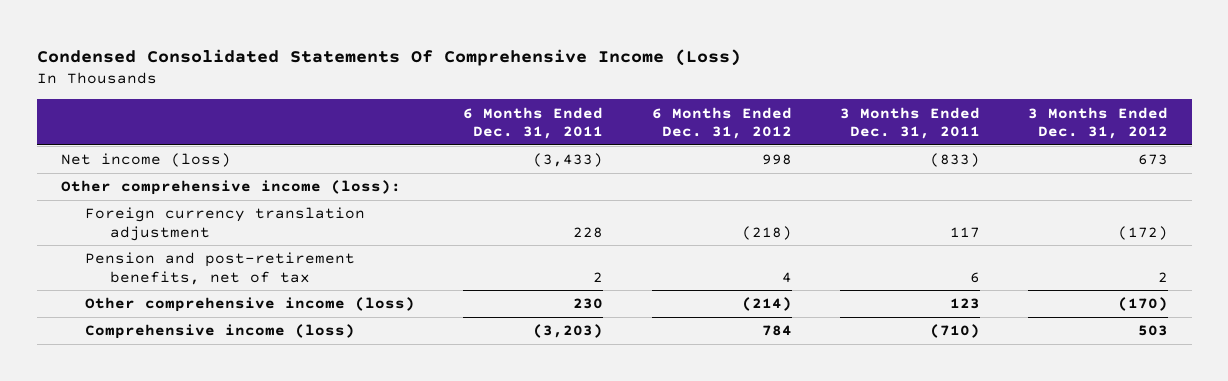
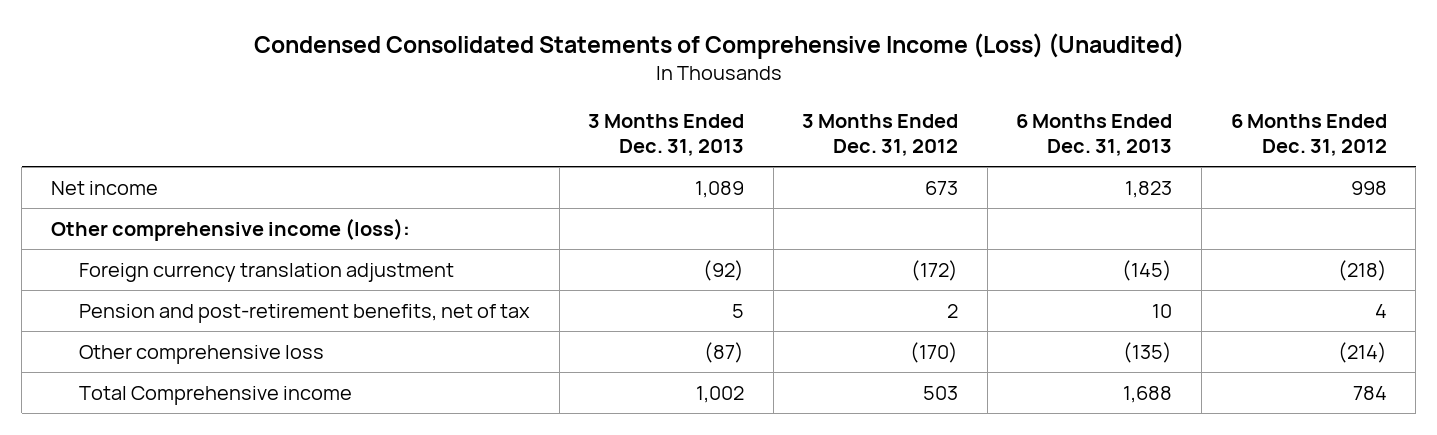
- Condensed Consolidated Statements Of Comprehensive Income (Loss)
+ Condensed Consolidated Statements of Comprehensive Income (Loss) (Unaudited)
- | 6 Months Ended Dec. 31, 2011 | 6 Months Ended Dec. 31, 2012 | 3 Months Ended Dec. 31, 2011 | 3 Months Ended Dec. 31, 2012
+ | 3 Months Ended Dec. 31, 2013 | 3 Months Ended Dec. 31, 2012 | 6 Months Ended Dec. 31, 2013 | 6 Months Ended Dec. 31, 2012
- Net income (loss) | (3,433) | 998 | (833) | 673
+ Net income | 1,089 | 673 | 1,823 | 998
- Other comprehensive income (loss) | 230 | (214) | 123 | (170)
- Comprehensive income (loss) | (3,203) | 784 | (710) | 503
+ Other comprehensive loss | (87) | (170) | (135) | (214)
+ Total Comprehensive income | 1,002 | 503 | 1,688 | 784

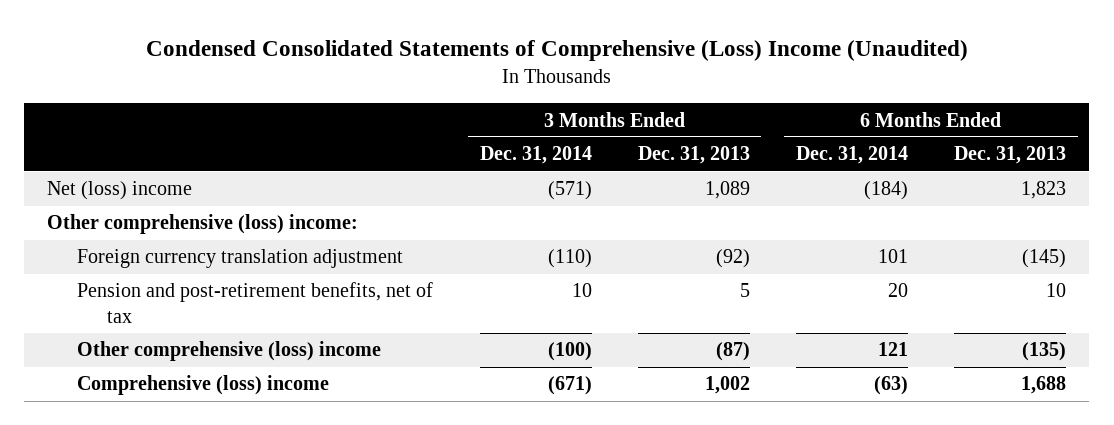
- Condensed Consolidated Statements of Comprehensive Income (Loss) (Unaudited)
+ Condensed Consolidated Statements of Comprehensive (Loss) Income (Unaudited)
- | 3 Months Ended Dec. 31, 2013 | 3 Months Ended Dec. 31, 2012 | 6 Months Ended Dec. 31, 2013 | 6 Months Ended Dec. 31, 2012
+ | 3 Months Ended Dec. 31, 2014 | 3 Months Ended Dec. 31, 2013 | 6 Months Ended Dec. 31, 2014 | 6 Months Ended Dec. 31, 2013
- Net income | 1,089 | 673 | 1,823 | 998
- Other comprehensive income (loss):
+ Net (loss) income | (571) | 1,089 | (184) | 1,823
+ Other comprehensive (loss) income:
- Other comprehensive loss | (87) | (170) | (135) | (214)
- Total Comprehensive income | 1,002 | 503 | 1,688 | 784
+ Other comprehensive (loss) income | (100) | (87) | 121 | (135)
+ Comprehensive (loss) income | (671) | 1,002 | (63) | 1,688

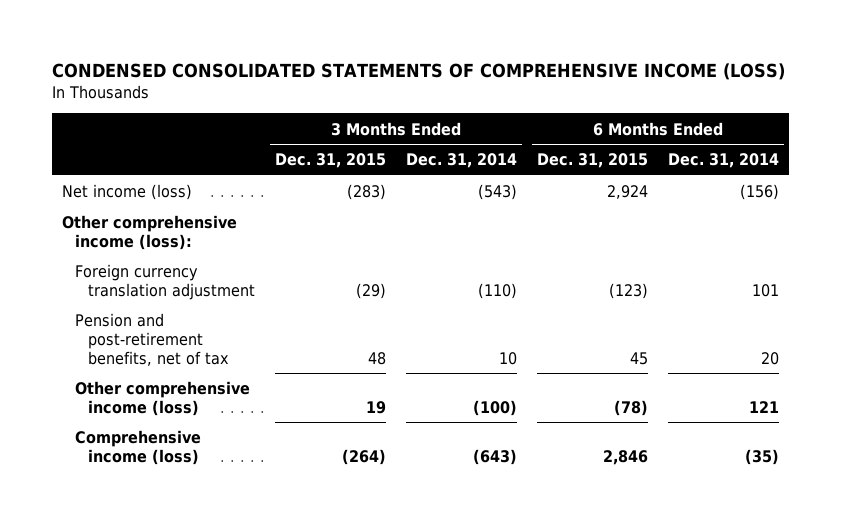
- Condensed Consolidated Statements of Comprehensive (Loss) Income (Unaudited)
+ CONDENSED CONSOLIDATED STATEMENTS OF COMPREHENSIVE INCOME (LOSS)
- | 3 Months Ended Dec. 31, 2014 | 3 Months Ended Dec. 31, 2013 | 6 Months Ended Dec. 31, 2014 | 6 Months Ended Dec. 31, 2013
+ | 3 Months Ended Dec. 31, 2015 | 3 Months Ended Dec. 31, 2014 | 6 Months Ended Dec. 31, 2015 | 6 Months Ended Dec. 31, 2014
- Net (loss) income | (571) | 1,089 | (184) | 1,823
- Other comprehensive (loss) income:
+ Net income (loss) | (283) | (543) | 2,924 | (156)
+ Other comprehensive income (loss):
- Other comprehensive (loss) income | (100) | (87) | 121 | (135)
- Comprehensive (loss) income | (671) | 1,002 | (63) | 1,688
+ Other comprehensive income (loss) | 19 | (100) | (78) | 121
+ Comprehensive income (loss) | (264) | (643) | 2,846 | (35)

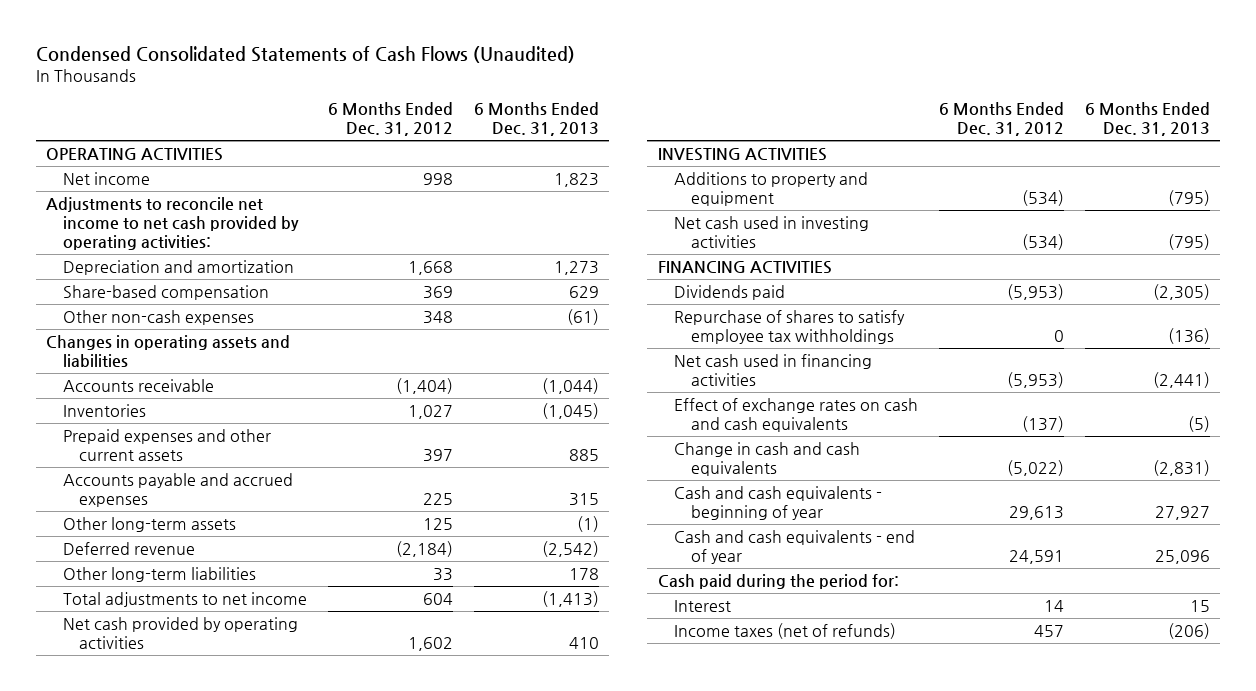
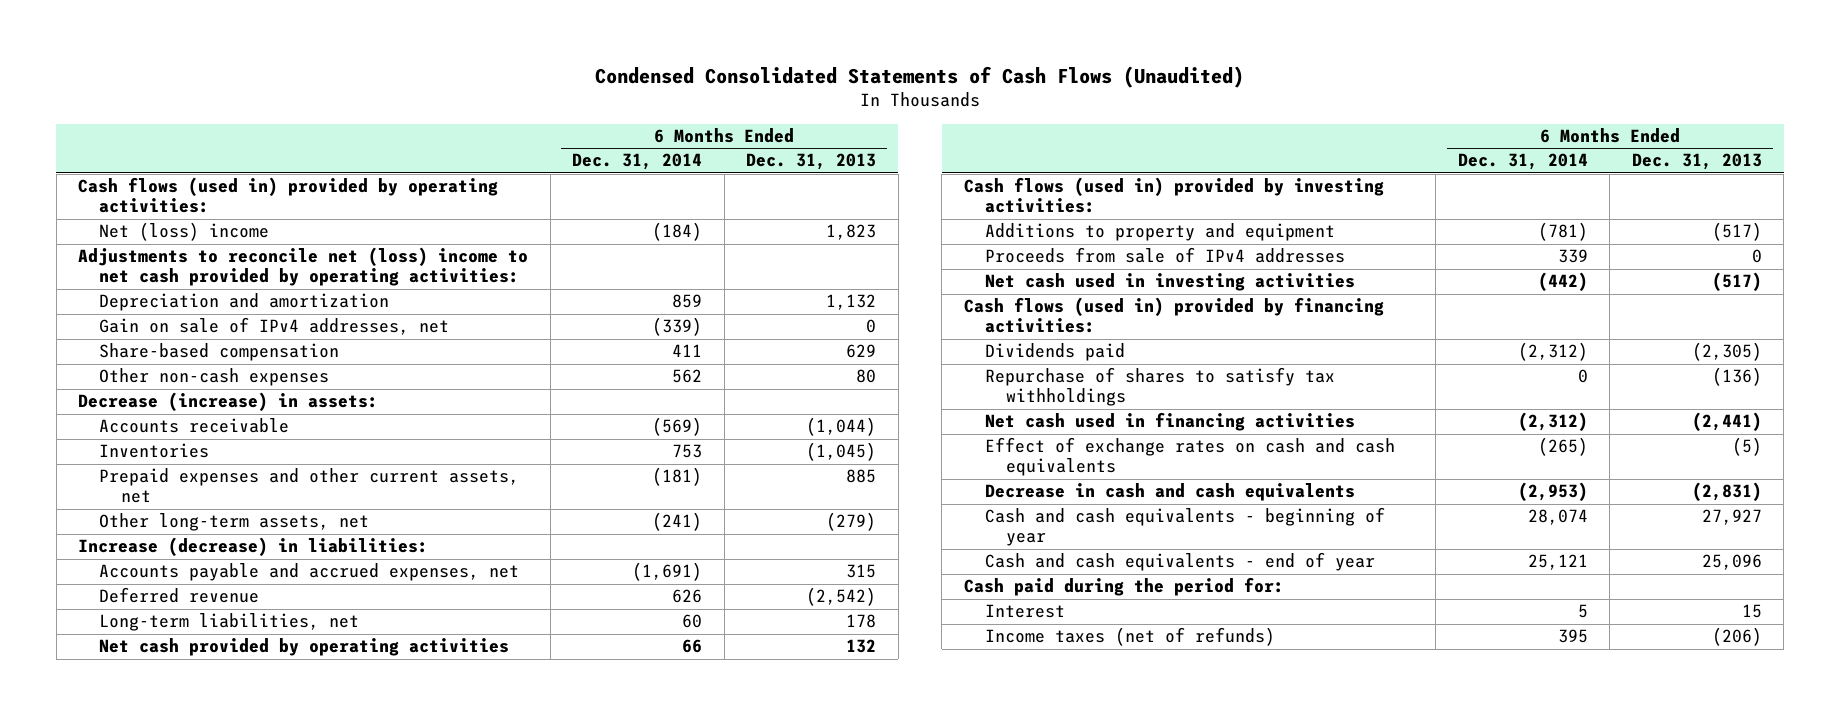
- | 6 Months Ended Dec. 31, 2012 | 6 Months Ended Dec. 31, 2013
+ | 6 Months Ended Dec. 31, 2014 | 6 Months Ended Dec. 31, 2013
- OPERATING ACTIVITIES
- Net income | 998 | 1,823
- Adjustments to reconcile net income to net cash provided by operating activities:
- Depreciation and amortization | 1,668 | 1,273
+ Cash flows (used in) provided by operating activities:
+ Net (loss) income | (184) | 1,823
+ Adjustments to reconcile net (loss) income to net cash provided by operating activities:
+ Depreciation and amortization | 859 | 1,132
+ Gain on sale of IPv4 addresses, net | (339) | 0
- Other non-cash expenses | 348 | (61)
- Changes in operating assets and liabilities
+ Other non-cash expenses | 562 | 80
+ Decrease (increase) in assets:
- Prepaid expenses and other current assets | 397 | 885
- Accounts payable and accrued expenses | 225 | 315
- Other long-term assets | 125 | (1)
+ Prepaid expenses and other current assets, net | (181) | 885
+ Other long-term assets, net | (241) | (279)
+ Increase (decrease) in liabilities:
+ Accounts payable and accrued expenses, net | (1,691) | 315
- Other long-term liabilities | 33 | 178
- Total adjustments to net income | 604 | (1,413)
- Net cash provided by operating activities | 1,602 | 410
- INVESTING ACTIVITIES
- Additions to property and equipment | (534) | (795)
- Net cash used in investing activities | (534) | (795)
- FINANCING ACTIVITIES
+ Long-term liabilities, net | 60 | 178
+ Net cash provided by operating activities | 66 | 132
+ Cash flows (used in) provided by investing activities:
+ Additions to property and equipment | (781) | (517)
+ Proceeds from sale of IPv4 addresses | 339 | 0
+ Net cash used in investing activities | (442) | (517)
+ Cash flows (used in) provided by financing activities:
- Repurchase of shares to satisfy employee tax withholdings | 0 | (136)
+ Repurchase of shares to satisfy tax withholdings | 0 | (136)
- Change in cash and cash equivalents | (5,022) | (2,831)
+ Decrease in cash and cash equivalents | (2,953) | (2,831)

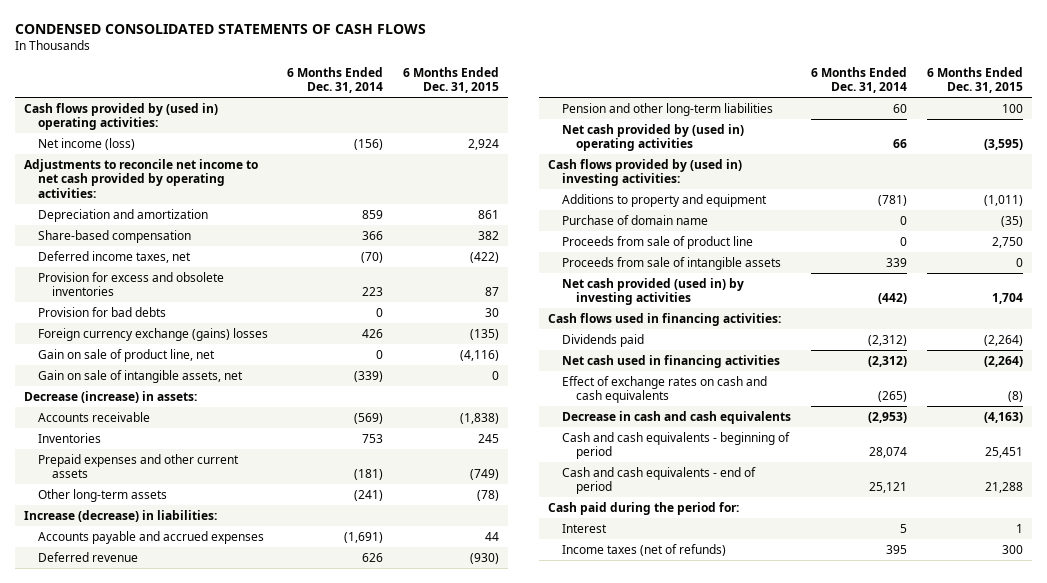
- Condensed Consolidated Statements of Cash Flows (Unaudited)
+ CONDENSED CONSOLIDATED STATEMENTS OF CASH FLOWS
- | 6 Months Ended Dec. 31, 2014 | 6 Months Ended Dec. 31, 2013
+ | 6 Months Ended Dec. 31, 2014 | 6 Months Ended Dec. 31, 2015
- Cash flows (used in) provided by operating activities:
- Net (loss) income | (184) | 1,823
- Adjustments to reconcile net (loss) income to net cash provided by operating activities:
+ Cash flows provided by (used in) operating activities:
+ Net income (loss) | (156) | 2,924
+ Adjustments to reconcile net income to net cash provided by operating activities:
- Gain on sale of IPv4 addresses, net | (339) | 0
- Share-based compensation | 411 | 629
- Other non-cash expenses | 562 | 80
+ Share-based compensation | 366 | 382
+ Deferred income taxes, net | (70) | (422)
+ Provision for excess and obsolete inventories | 223 | 87
+ Provision for bad debts | 0 | 30
+ Foreign currency exchange (gains) losses | 426 | (135)
+ Gain on sale of product line, net | 0 | (4,116)
+ Gain on sale of intangible assets, net | (339) | 0
- Prepaid expenses and other current assets, net | (181) | 885
- Other long-term assets, net | (241) | (279)
+ Prepaid expenses and other current assets | (181) | (749)
+ Other long-term assets | (241) | (78)
- Accounts payable and accrued expenses, net | (1,691) | 315
+ Accounts payable and accrued expenses | (1,691) | 44
- Long-term liabilities, net | 60 | 178
- Net cash provided by operating activities | 66 | 132
- Cash flows (used in) provided by investing activities:
+ Pension and other long-term liabilities | 60 | 100
+ Net cash provided by (used in) operating activities | 66 | (3,595)
+ Cash flows provided by (used in) investing activities:
- Proceeds from sale of IPv4 addresses | 339 | 0
- Net cash used in investing activities | (442) | (517)
- Cash flows (used in) provided by financing activities:
+ Purchase of domain name | 0 | (35)
+ Proceeds from sale of product line | 0 | 2,750
+ Proceeds from sale of intangible assets | 339 | 0
+ Net cash provided (used in) by investing activities | (442) | 1,704
+ Cash flows used in financing activities:
- Repurchase of shares to satisfy tax withholdings | 0 | (136)
- Cash and cash equivalents - beginning of year | 28,074 | 27,927
- Cash and cash equivalents - end of year | 25,121 | 25,096
+ Cash and cash equivalents - beginning of period | 28,074 | 25,451
+ Cash and cash equivalents - end of period | 25,121 | 21,288

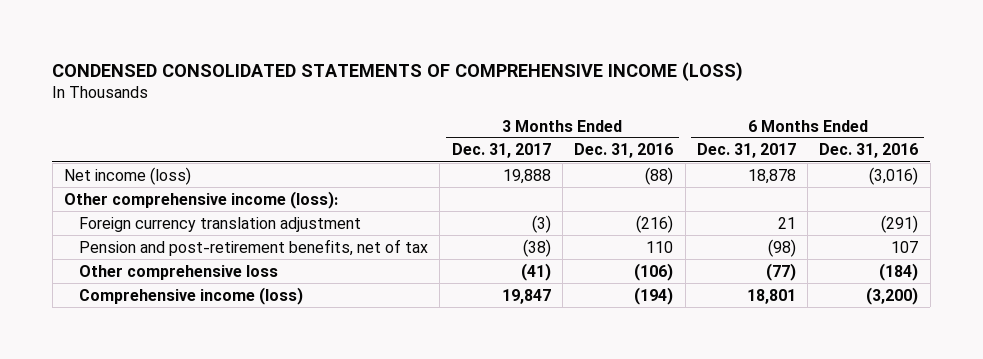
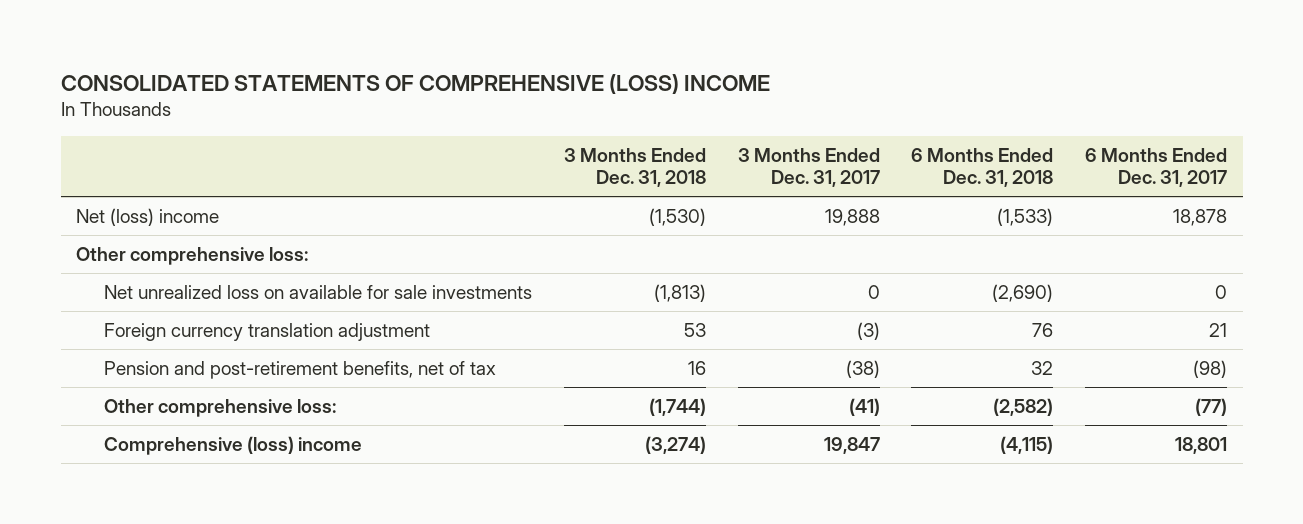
- CONDENSED CONSOLIDATED STATEMENTS OF COMPREHENSIVE INCOME (LOSS)
+ CONSOLIDATED STATEMENTS OF COMPREHENSIVE (LOSS) INCOME
- | 3 Months Ended Dec. 31, 2017 | 3 Months Ended Dec. 31, 2016 | 6 Months Ended Dec. 31, 2017 | 6 Months Ended Dec. 31, 2016
+ | 3 Months Ended Dec. 31, 2018 | 3 Months Ended Dec. 31, 2017 | 6 Months Ended Dec. 31, 2018 | 6 Months Ended Dec. 31, 2017
- Net income (loss) | 19,888 | (88) | 18,878 | (3,016)
- Other comprehensive income (loss):
+ Net (loss) income | (1,530) | 19,888 | (1,533) | 18,878
+ Other comprehensive loss:
+ Net unrealized loss on available for sale investments | (1,813) | 0 | (2,690) | 0
- Other comprehensive loss | (41) | (106) | (77) | (184)
- Comprehensive income (loss) | 19,847 | (194) | 18,801 | (3,200)
+ Other comprehensive loss: | (1,744) | (41) | (2,582) | (77)
+ Comprehensive (loss) income | (3,274) | 19,847 | (4,115) | 18,801

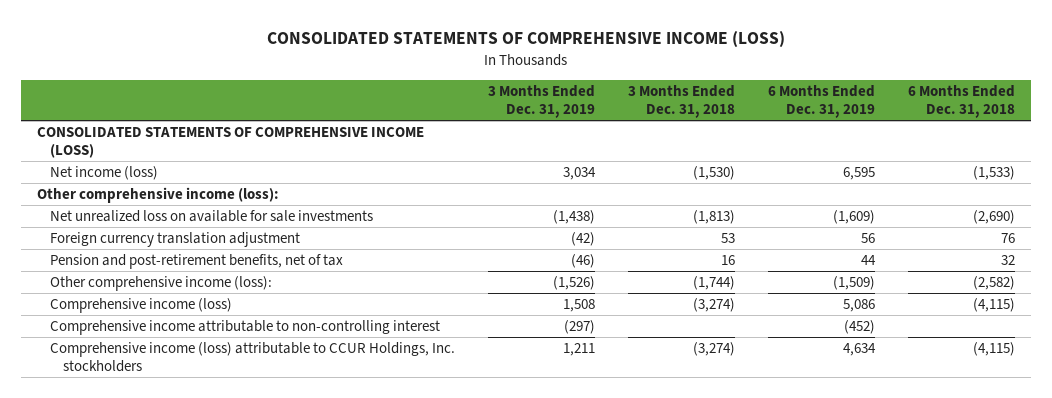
- CONSOLIDATED STATEMENTS OF COMPREHENSIVE (LOSS) INCOME
+ CONSOLIDATED STATEMENTS OF COMPREHENSIVE INCOME (LOSS)
- | 3 Months Ended Dec. 31, 2018 | 3 Months Ended Dec. 31, 2017 | 6 Months Ended Dec. 31, 2018 | 6 Months Ended Dec. 31, 2017
+ | 3 Months Ended Dec. 31, 2019 | 3 Months Ended Dec. 31, 2018 | 6 Months Ended Dec. 31, 2019 | 6 Months Ended Dec. 31, 2018
- Net (loss) income | (1,530) | 19,888 | (1,533) | 18,878
- Other comprehensive loss:
+ CONSOLIDATED STATEMENTS OF COMPREHENSIVE INCOME (LOSS)
+ Net income (loss) | 3,034 | (1,530) | 6,595 | (1,533)
+ Other comprehensive income (loss):
- Other comprehensive loss: | (1,744) | (41) | (2,582) | (77)
- Comprehensive (loss) income | (3,274) | 19,847 | (4,115) | 18,801
+ Other comprehensive income (loss): | (1,526) | (1,744) | (1,509) | (2,582)
+ Comprehensive income (loss) | 1,508 | (3,274) | 5,086 | (4,115)
+ Comprehensive income attributable to non-controlling interest | (297) | | (452) |
+ Comprehensive income (loss) attributable to CCUR Holdings, Inc. stockholders | 1,211 | (3,274) | 4,634 | (4,115)

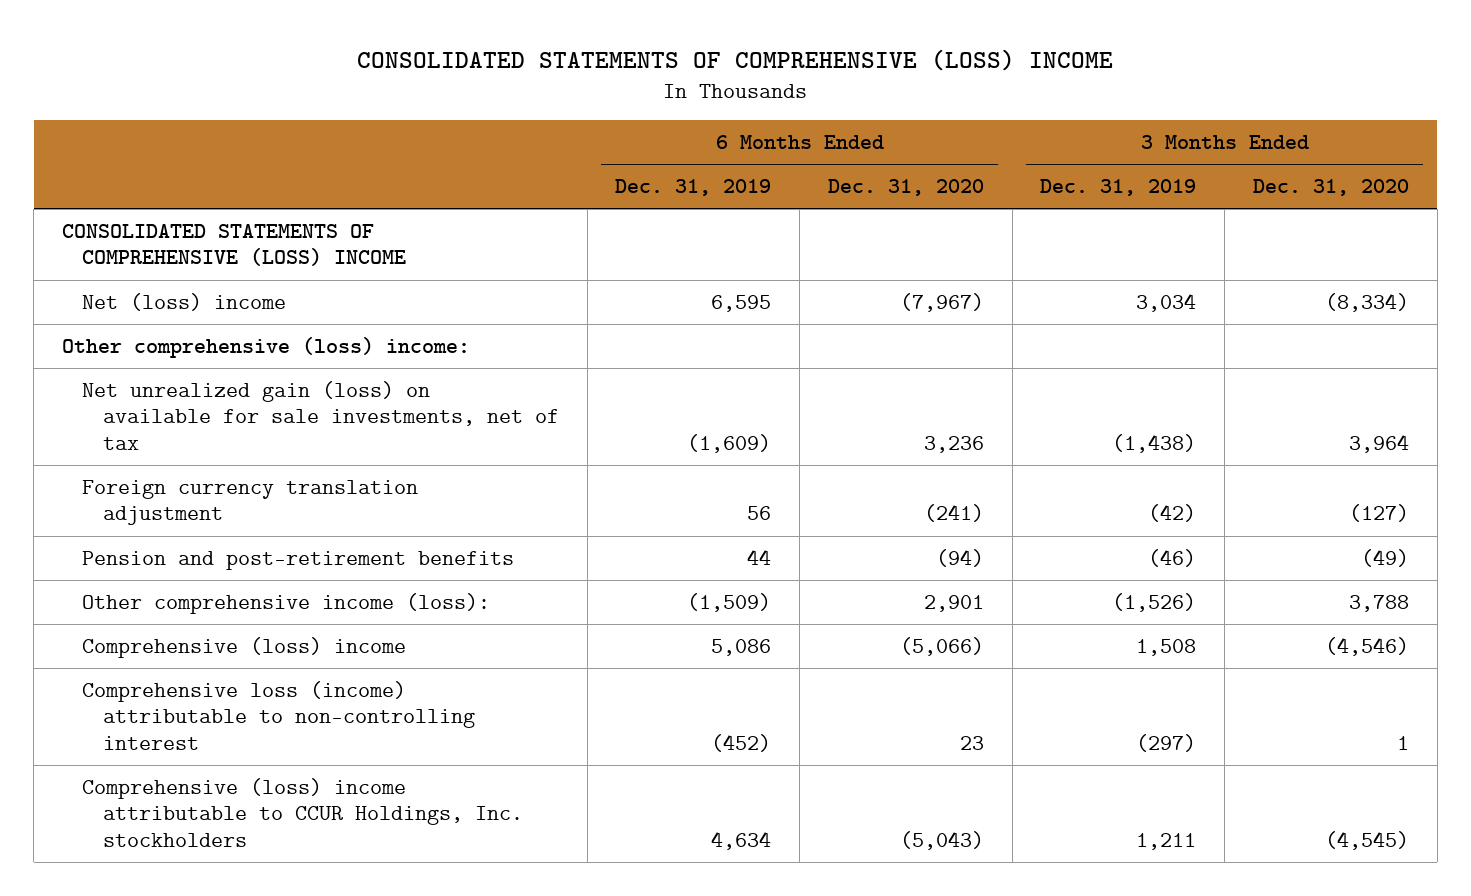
- CONSOLIDATED STATEMENTS OF COMPREHENSIVE INCOME (LOSS)
+ CONSOLIDATED STATEMENTS OF COMPREHENSIVE (LOSS) INCOME
- | 3 Months Ended Dec. 31, 2019 | 3 Months Ended Dec. 31, 2018 | 6 Months Ended Dec. 31, 2019 | 6 Months Ended Dec. 31, 2018
+ | 6 Months Ended Dec. 31, 2019 | 6 Months Ended Dec. 31, 2020 | 3 Months Ended Dec. 31, 2019 | 3 Months Ended Dec. 31, 2020
- CONSOLIDATED STATEMENTS OF COMPREHENSIVE INCOME (LOSS)
- Net income (loss) | 3,034 | (1,530) | 6,595 | (1,533)
- Other comprehensive income (loss):
- Net unrealized loss on available for sale investments | (1,438) | (1,813) | (1,609) | (2,690)
+ CONSOLIDATED STATEMENTS OF COMPREHENSIVE (LOSS) INCOME
+ Net (loss) income | 6,595 | (7,967) | 3,034 | (8,334)
+ Other comprehensive (loss) income:
+ Net unrealized gain (loss) on available for sale investments, net of tax | (1,609) | 3,236 | (1,438) | 3,964
- Pension and post-retirement benefits, net of tax | (46) | 16 | 44 | 32
+ Pension and post-retirement benefits | 44 | (94) | (46) | (49)
- Comprehensive income (loss) | 1,508 | (3,274) | 5,086 | (4,115)
- Comprehensive income attributable to non-controlling interest | (297) | | (452) |
- Comprehensive income (loss) attributable to CCUR Holdings, Inc. stockholders | 1,211 | (3,274) | 4,634 | (4,115)
+ Comprehensive (loss) income | 5,086 | (5,066) | 1,508 | (4,546)
+ Comprehensive loss (income) attributable to non-controlling interest | (452) | 23 | (297) | 1
+ Comprehensive (loss) income attributable to CCUR Holdings, Inc. stockholders | 4,634 | (5,043) | 1,211 | (4,545)

